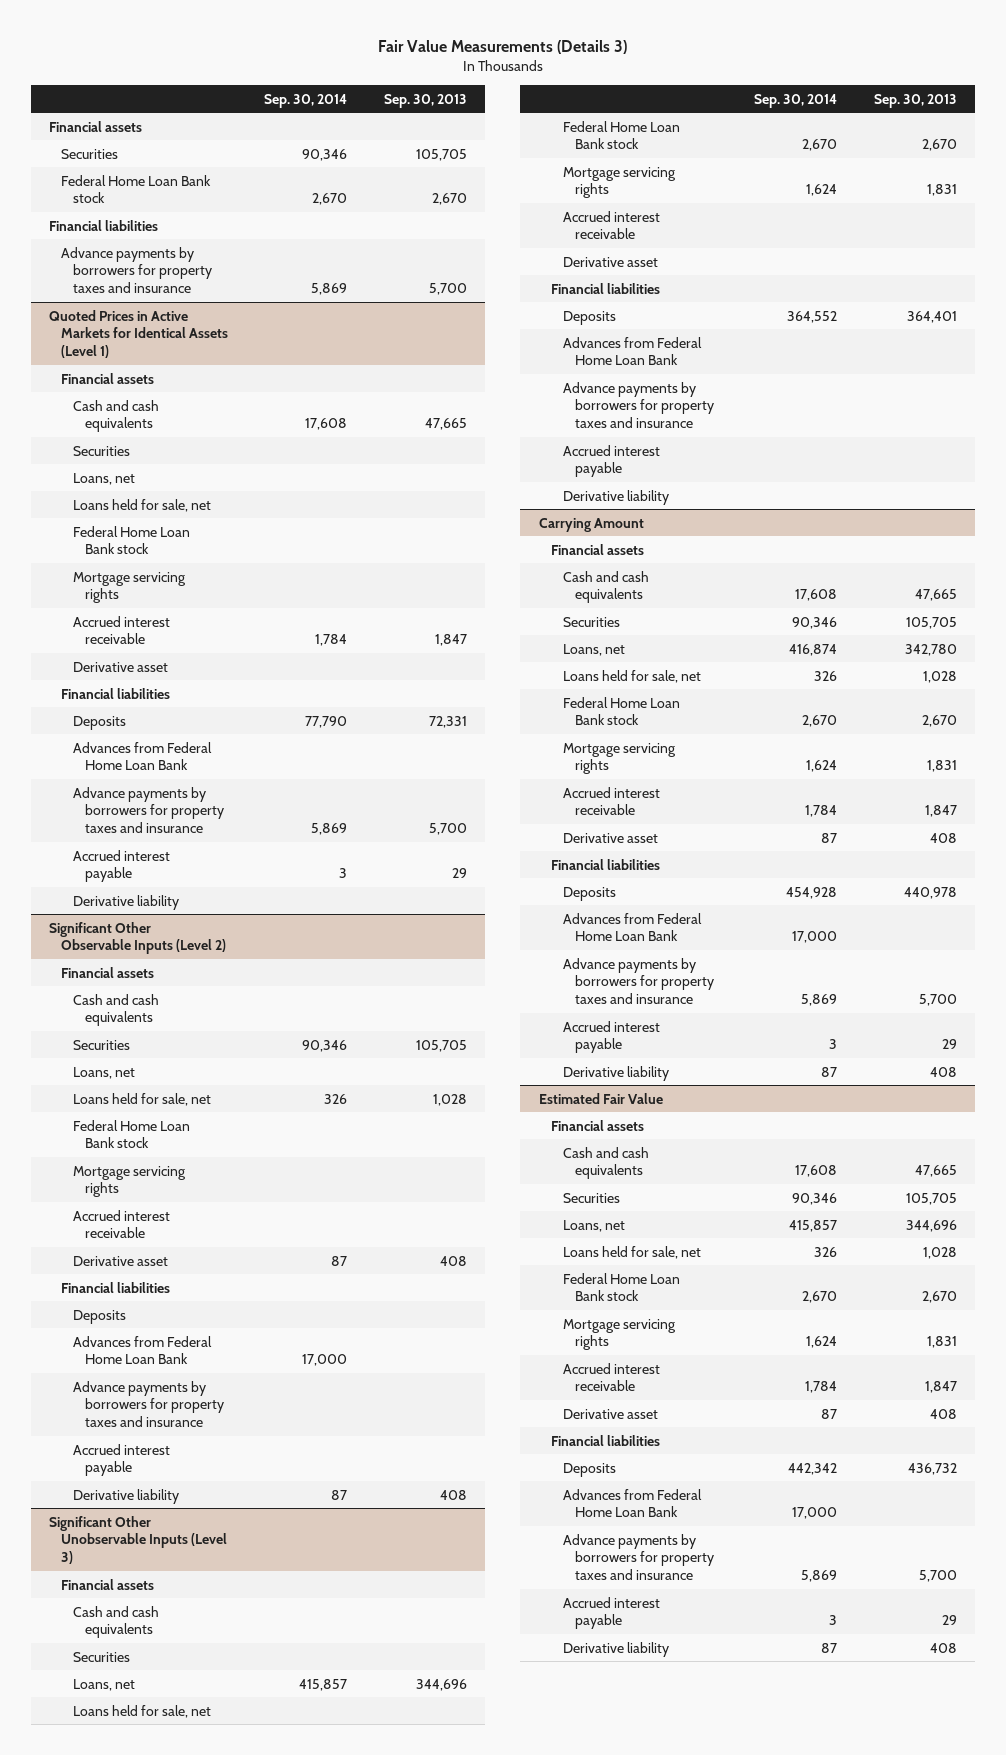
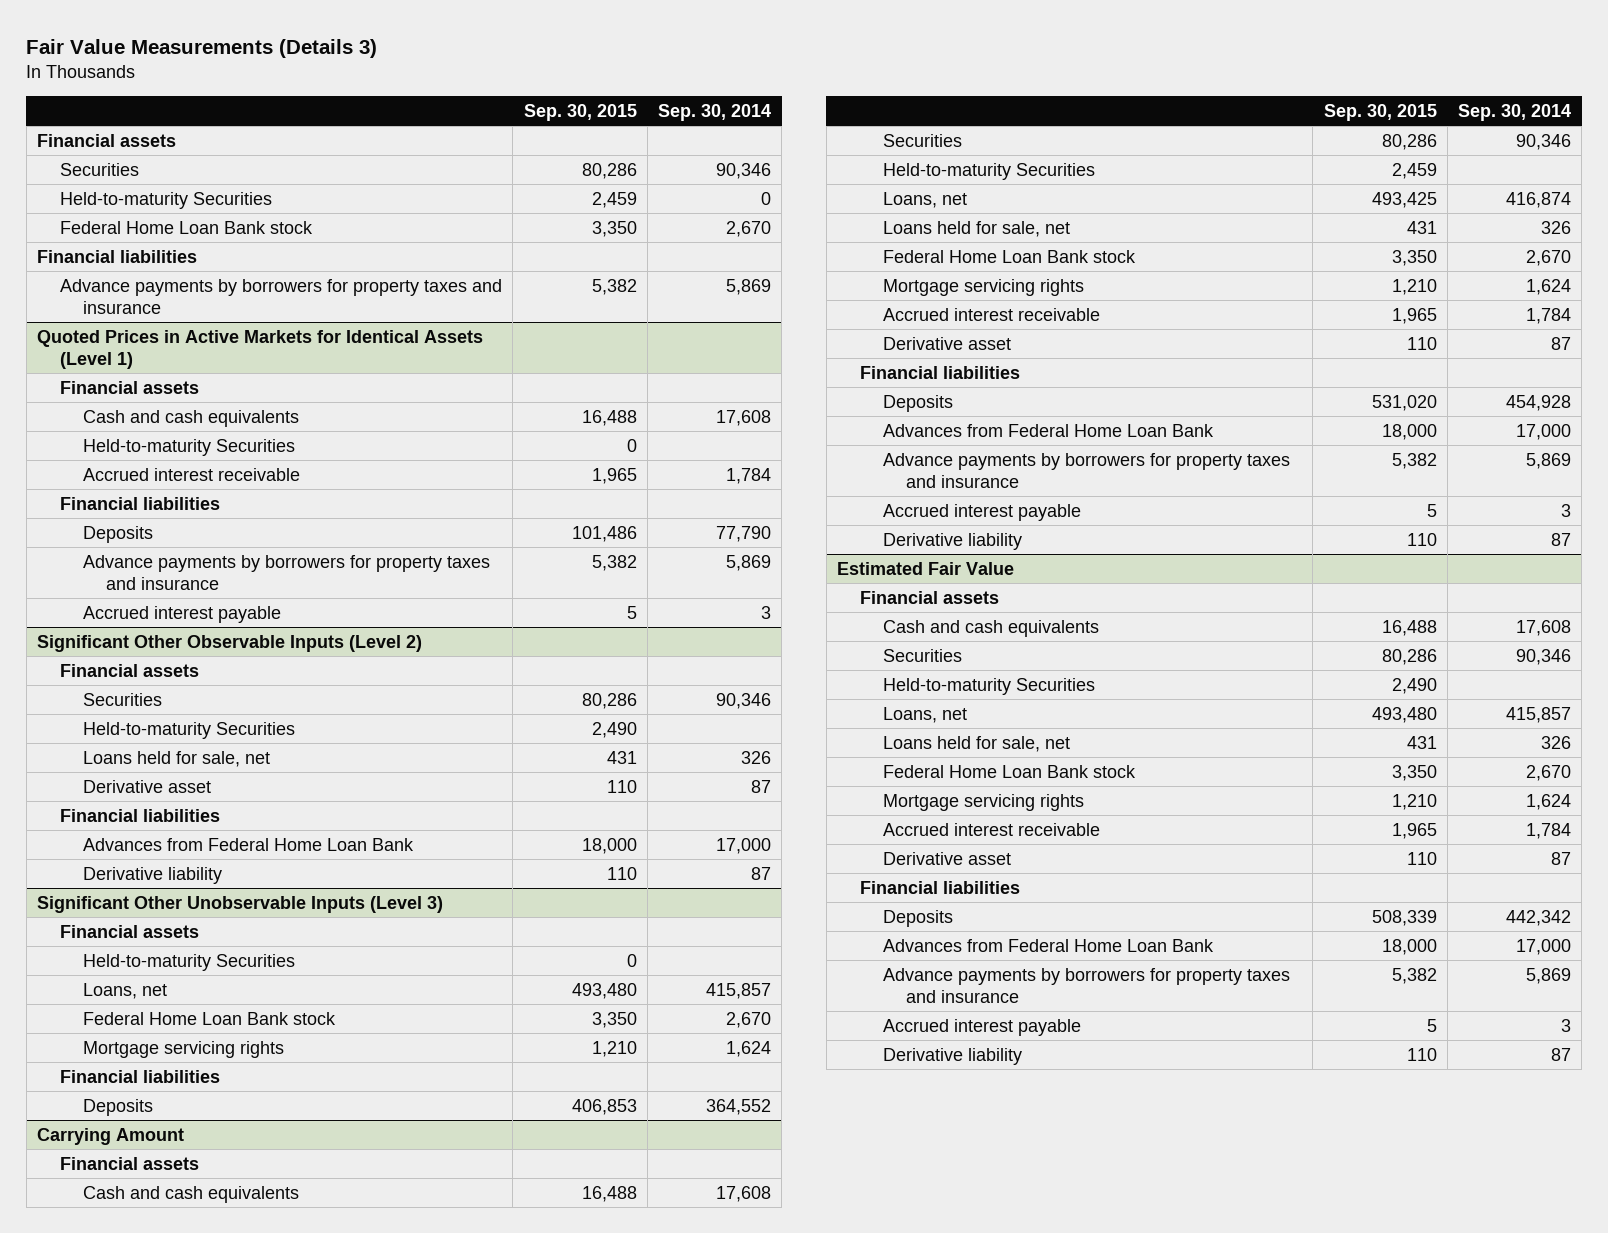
- | Sep. 30, 2014 | Sep. 30, 2013
+ | Sep. 30, 2015 | Sep. 30, 2014
+ Held-to-maturity Securities | 2,459 | 0
@ Quoted Prices in Active Markets for Identical Assets (Level 1)
- Securities
- Loans, net
- Loans held for sale, net
- Federal Home Loan Bank stock
- Mortgage servicing rights
+ Held-to-maturity Securities | 0 |
- Derivative asset
- Advances from Federal Home Loan Bank
- Derivative liability
@ Significant Other Observable Inputs (Level 2)
- Cash and cash equivalents
- Loans, net
+ Held-to-maturity Securities | 2,490 |
- Federal Home Loan Bank stock
- Mortgage servicing rights
- Accrued interest receivable
- Deposits
- Advance payments by borrowers for property taxes and insurance
- Accrued interest payable
@ Significant Other Unobservable Inputs (Level 3)
- Cash and cash equivalents
- Securities
+ Held-to-maturity Securities | 0 |
- Loans held for sale, net
- Accrued interest receivable
- Derivative asset
- Advances from Federal Home Loan Bank
- Advance payments by borrowers for property taxes and insurance
- Accrued interest payable
- Derivative liability
@ Carrying Amount
+ Held-to-maturity Securities | 2,459 |
@ Estimated Fair Value
+ Held-to-maturity Securities | 2,490 |

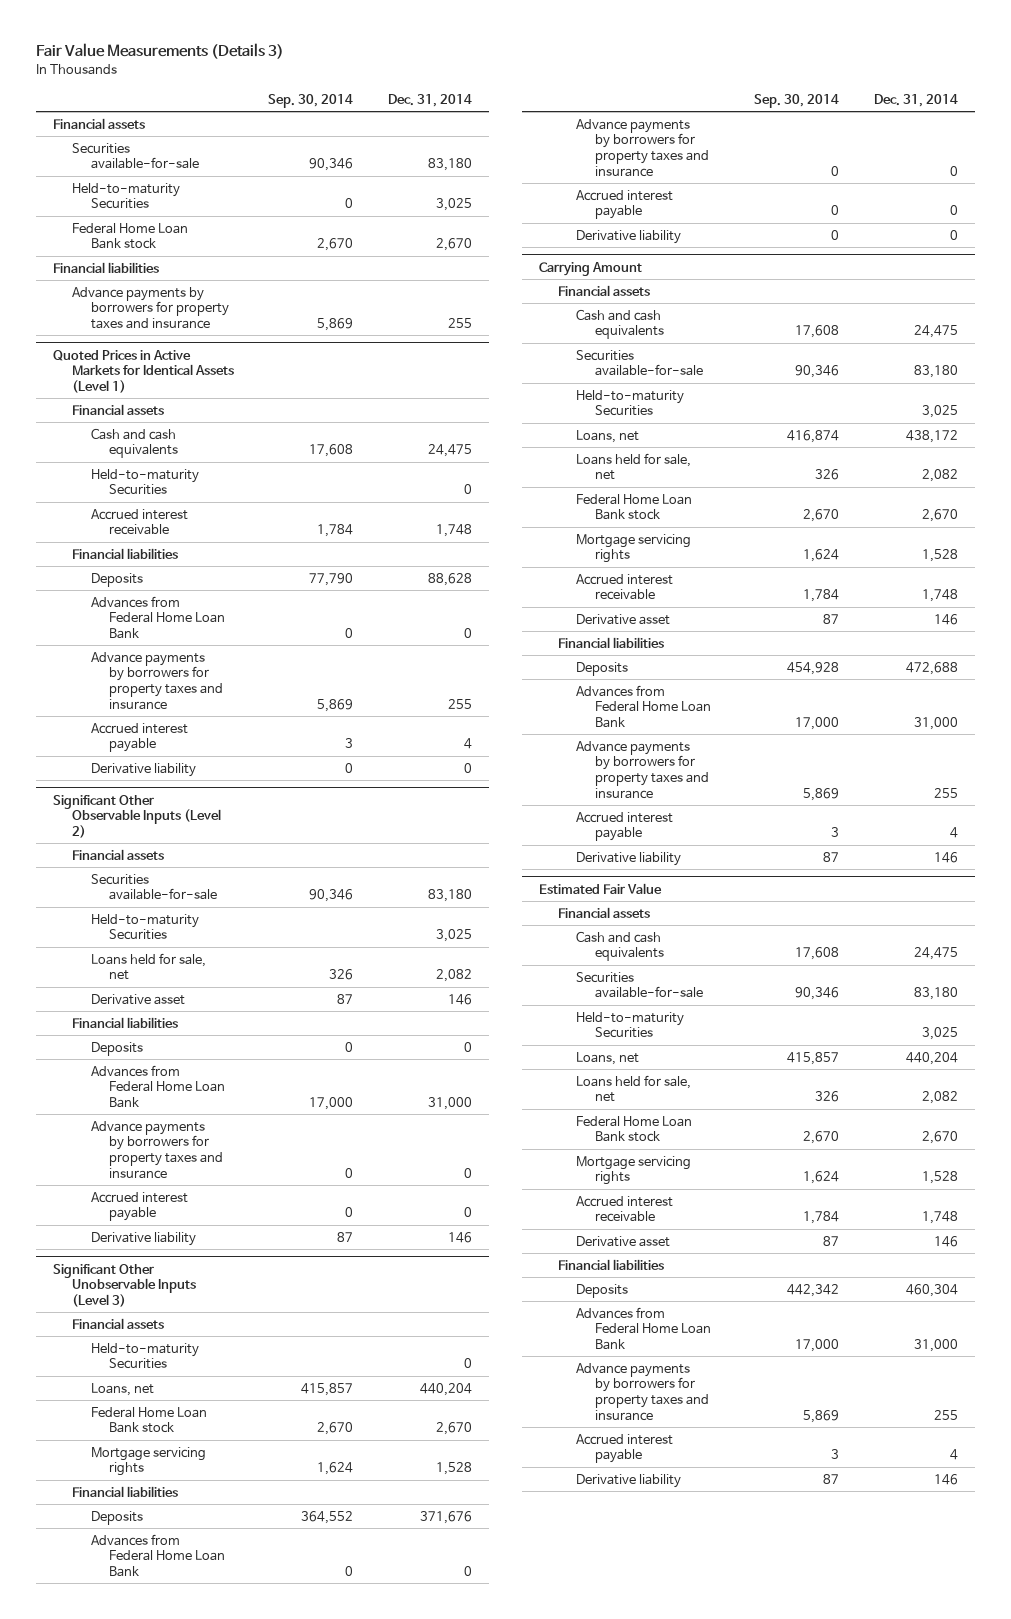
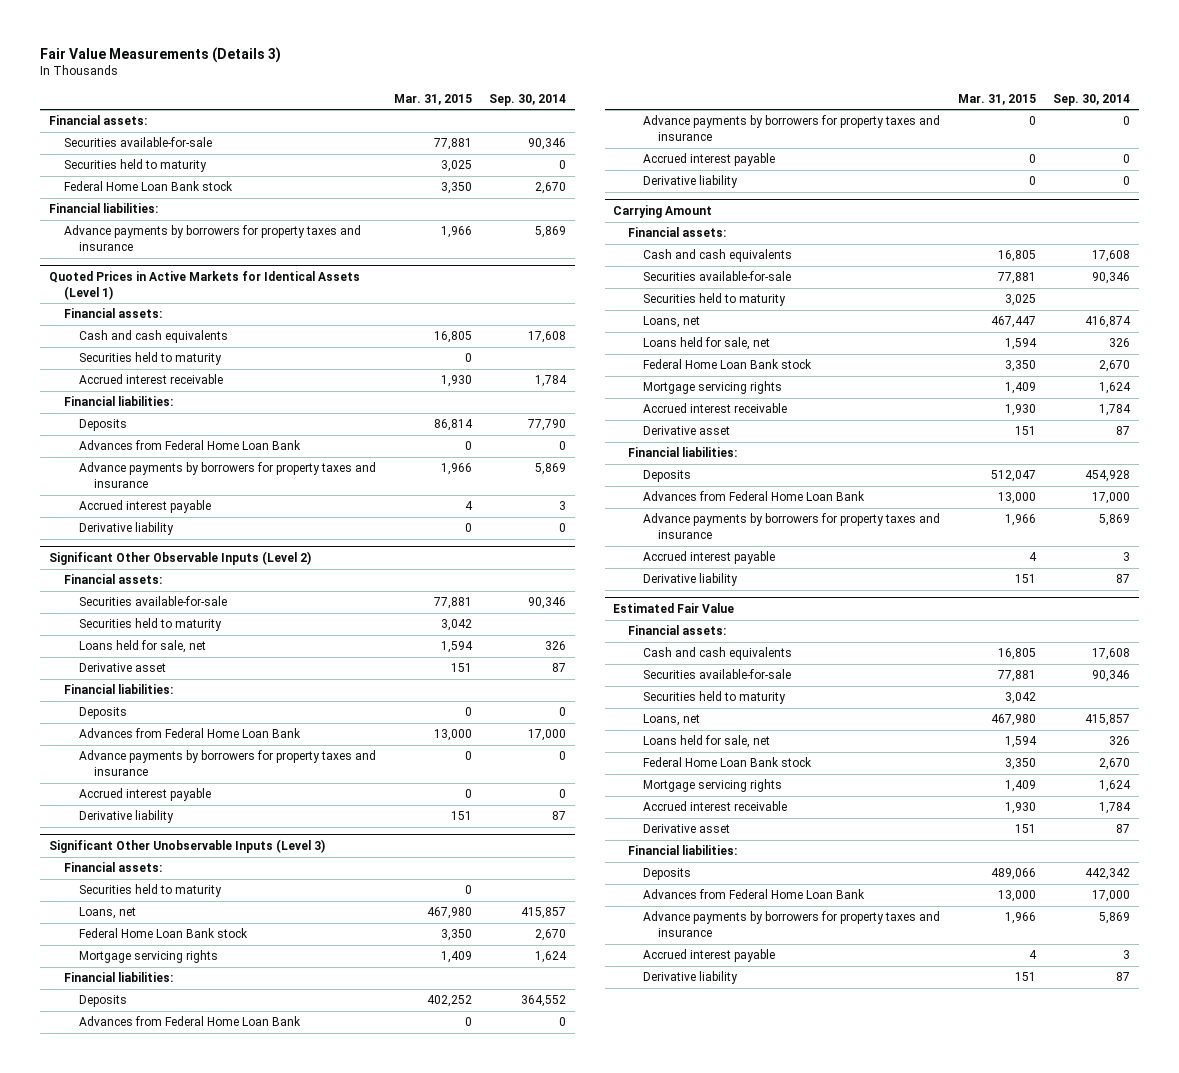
- | Sep. 30, 2014 | Dec. 31, 2014
+ | Mar. 31, 2015 | Sep. 30, 2014
- Financial assets
+ Financial assets:
- Held-to-maturity Securities | 0 | 3,025
+ Securities held to maturity | 3,025 | 0
- Financial liabilities
+ Financial liabilities:
@ Quoted Prices in Active Markets for Identical Assets (Level 1)
- Financial assets
+ Financial assets:
- Held-to-maturity Securities | | 0
+ Securities held to maturity | 0 |
- Financial liabilities
+ Financial liabilities:
@ Significant Other Observable Inputs (Level 2)
- Financial assets
+ Financial assets:
- Held-to-maturity Securities | | 3,025
+ Securities held to maturity | 3,042 |
- Financial liabilities
+ Financial liabilities:
@ Significant Other Unobservable Inputs (Level 3)
- Financial assets
- Held-to-maturity Securities | | 0
+ Financial assets:
+ Securities held to maturity | 0 |
- Financial liabilities
+ Financial liabilities:
@ Carrying Amount
- Financial assets
+ Financial assets:
- Held-to-maturity Securities | | 3,025
+ Securities held to maturity | 3,025 |
- Financial liabilities
+ Financial liabilities:
@ Estimated Fair Value
- Financial assets
+ Financial assets:
- Held-to-maturity Securities | | 3,025
+ Securities held to maturity | 3,042 |
- Financial liabilities
+ Financial liabilities:

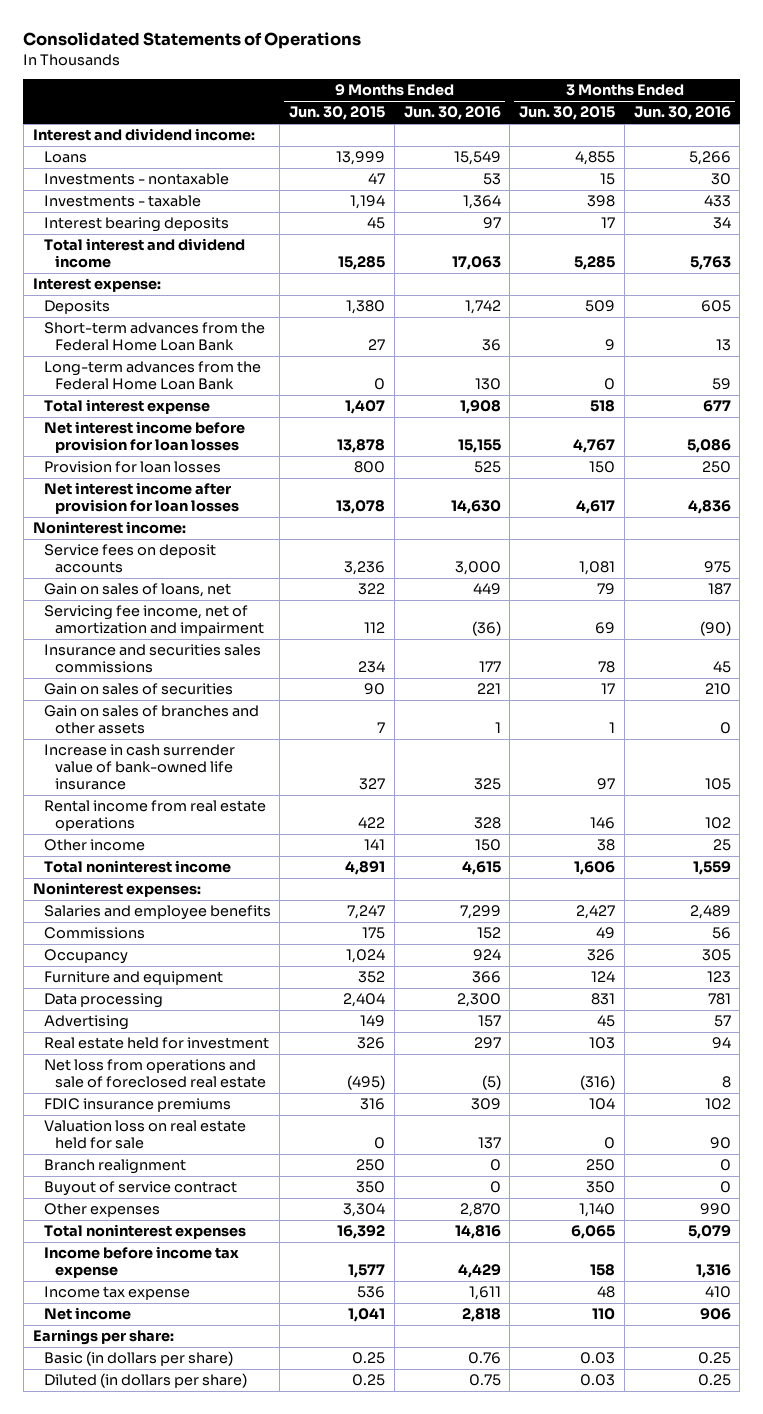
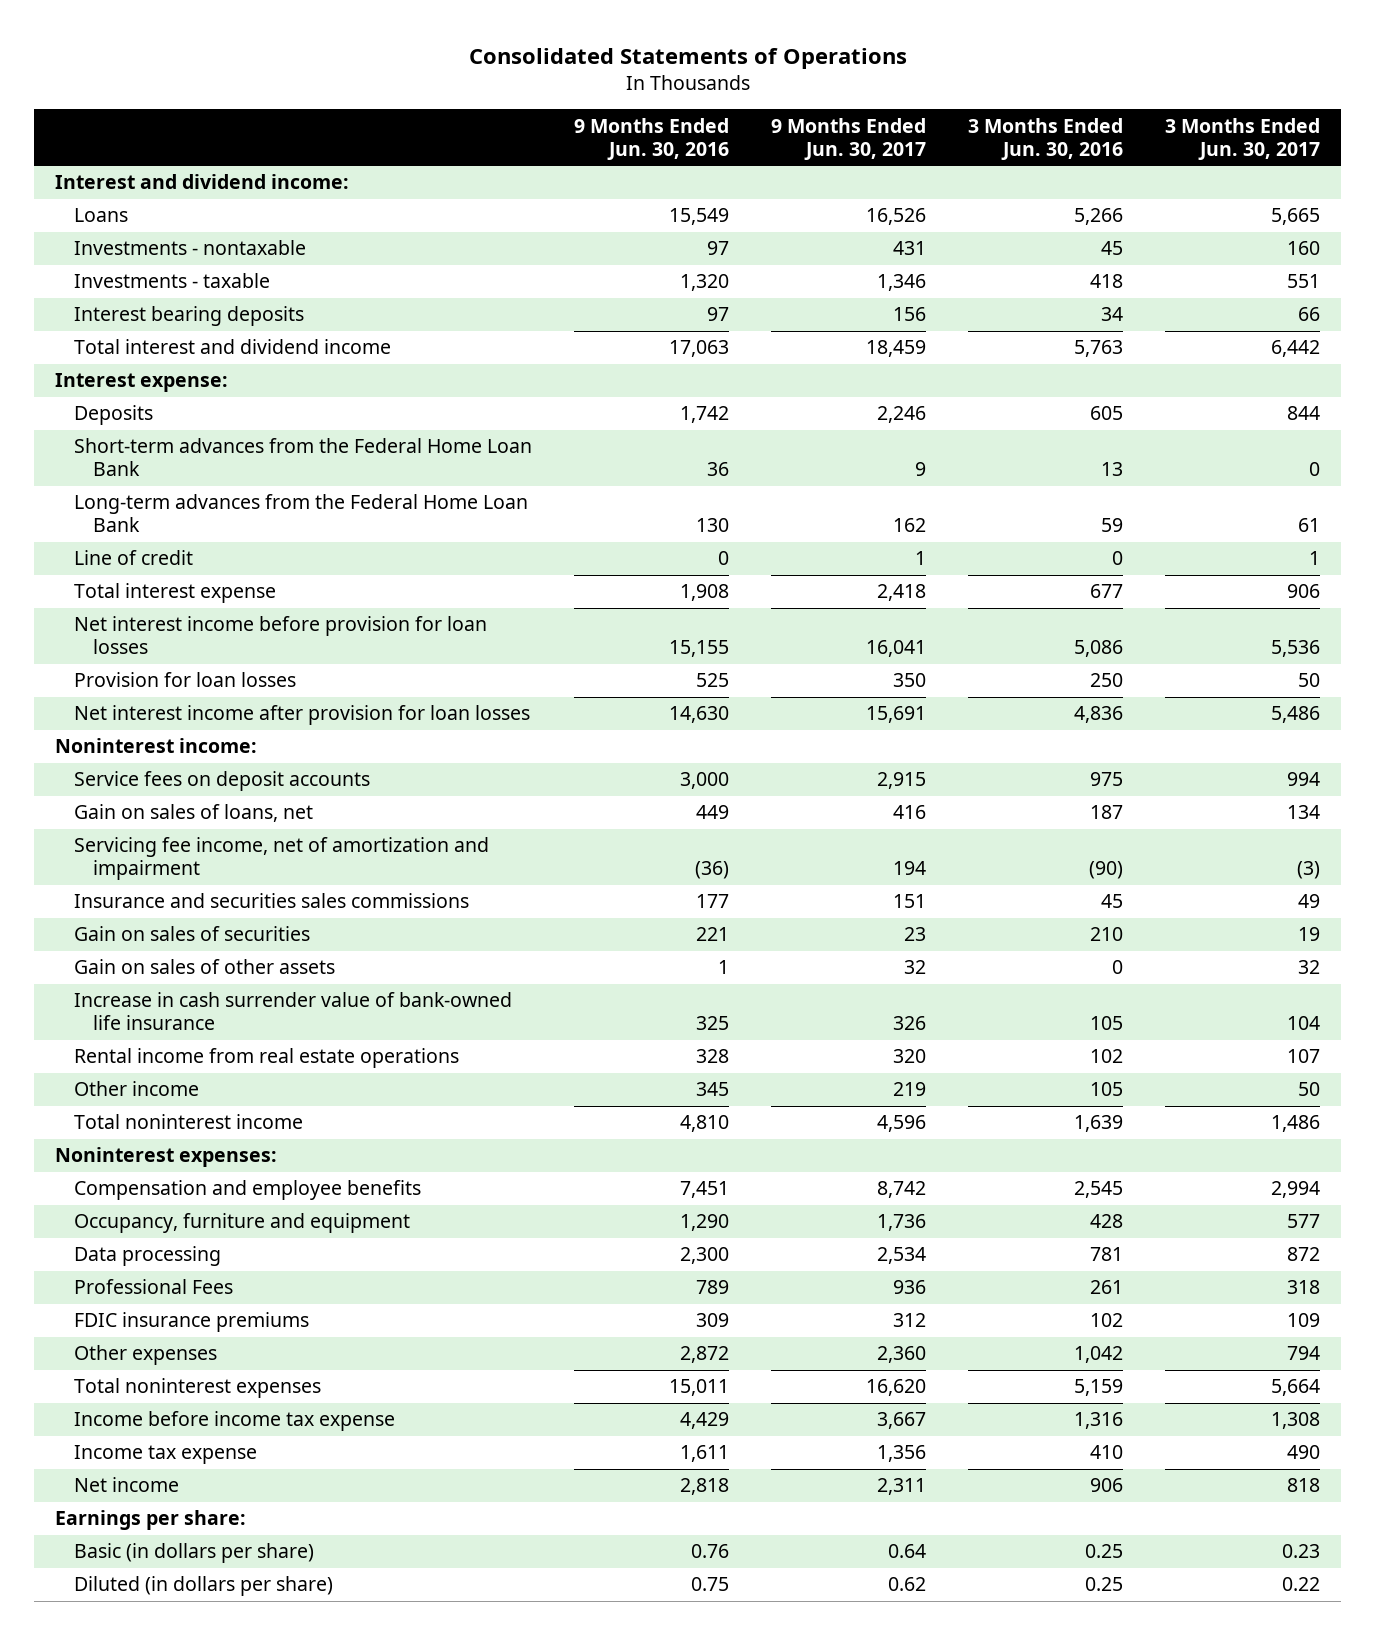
- | 9 Months Ended Jun. 30, 2015 | 9 Months Ended Jun. 30, 2016 | 3 Months Ended Jun. 30, 2015 | 3 Months Ended Jun. 30, 2016
+ | 9 Months Ended Jun. 30, 2016 | 9 Months Ended Jun. 30, 2017 | 3 Months Ended Jun. 30, 2016 | 3 Months Ended Jun. 30, 2017
- Investments - nontaxable | 47 | 53 | 15 | 30
- Investments - taxable | 1,194 | 1,364 | 398 | 433
+ Investments - nontaxable | 97 | 431 | 45 | 160
+ Investments - taxable | 1,320 | 1,346 | 418 | 551
+ Line of credit | 0 | 1 | 0 | 1
- Gain on sales of branches and other assets | 7 | 1 | 1 | 0
+ Gain on sales of other assets | 1 | 32 | 0 | 32
- Other income | 141 | 150 | 38 | 25
- Total noninterest income | 4,891 | 4,615 | 1,606 | 1,559
+ Other income | 345 | 219 | 105 | 50
+ Total noninterest income | 4,810 | 4,596 | 1,639 | 1,486
- Salaries and employee benefits | 7,247 | 7,299 | 2,427 | 2,489
- Commissions | 175 | 152 | 49 | 56
- Occupancy | 1,024 | 924 | 326 | 305
- Furniture and equipment | 352 | 366 | 124 | 123
+ Compensation and employee benefits | 7,451 | 8,742 | 2,545 | 2,994
+ Occupancy, furniture and equipment | 1,290 | 1,736 | 428 | 577
- Advertising | 149 | 157 | 45 | 57
- Real estate held for investment | 326 | 297 | 103 | 94
- Net loss from operations and sale of foreclosed real estate | (495) | (5) | (316) | 8
+ Professional Fees | 789 | 936 | 261 | 318
- Valuation loss on real estate held for sale | 0 | 137 | 0 | 90
- Branch realignment | 250 | 0 | 250 | 0
- Buyout of service contract | 350 | 0 | 350 | 0
- Other expenses | 3,304 | 2,870 | 1,140 | 990
- Total noninterest expenses | 16,392 | 14,816 | 6,065 | 5,079
+ Other expenses | 2,872 | 2,360 | 1,042 | 794
+ Total noninterest expenses | 15,011 | 16,620 | 5,159 | 5,664

